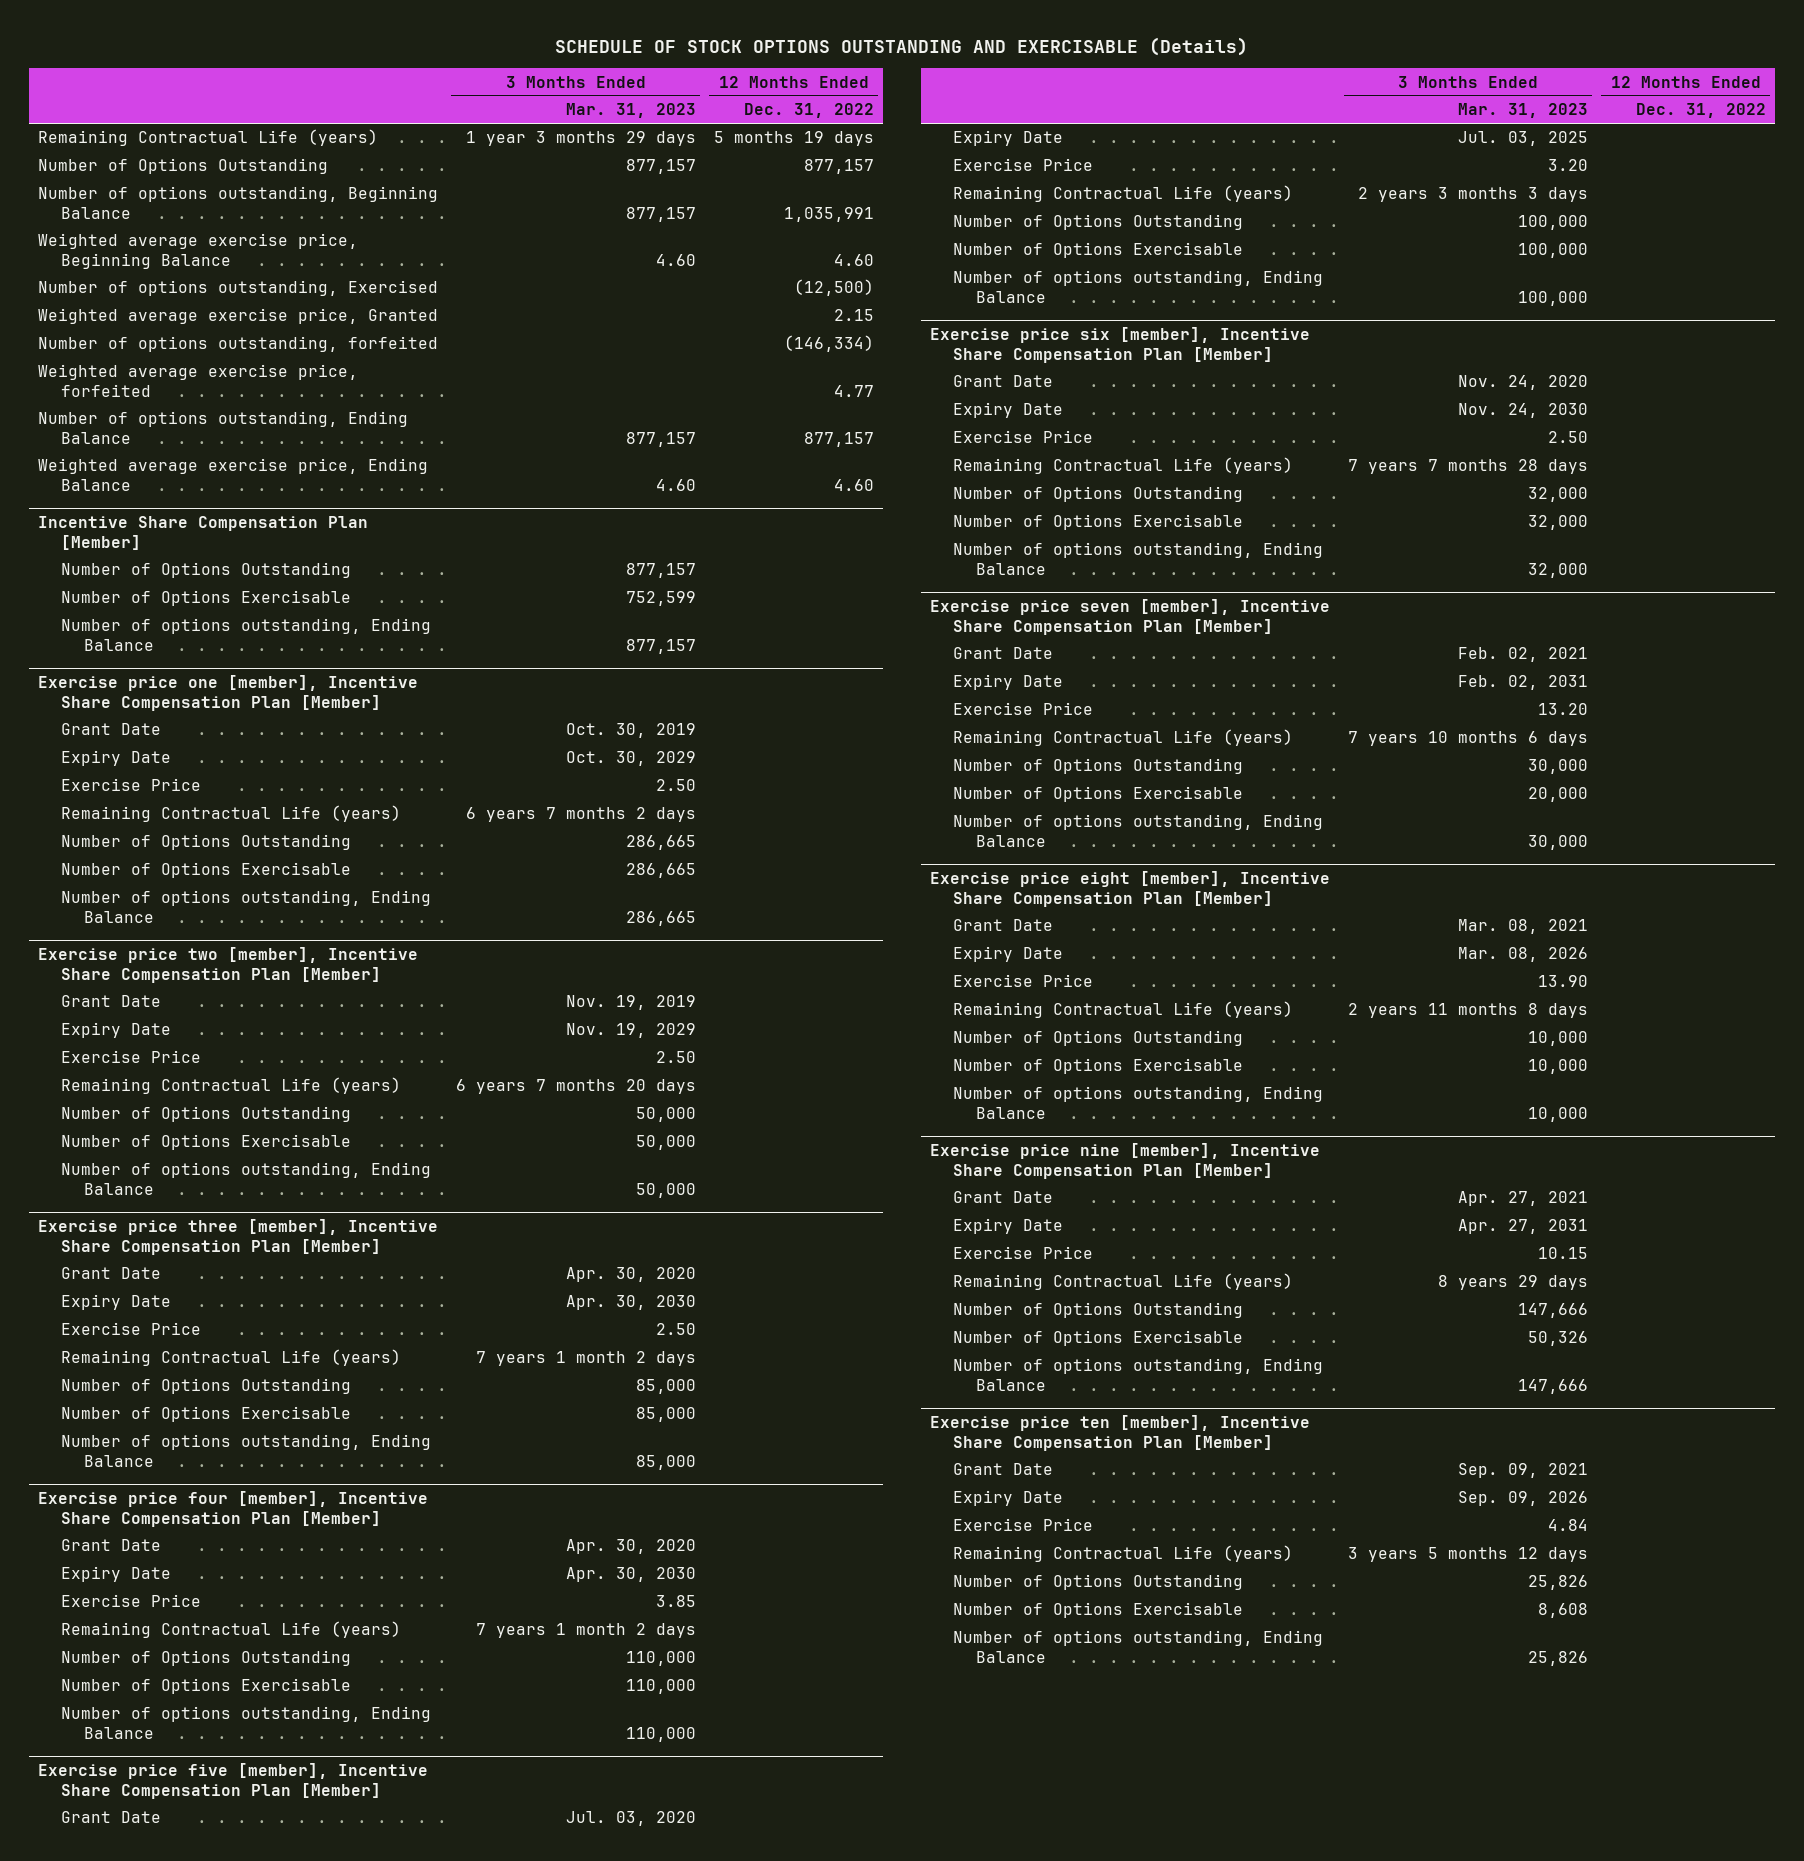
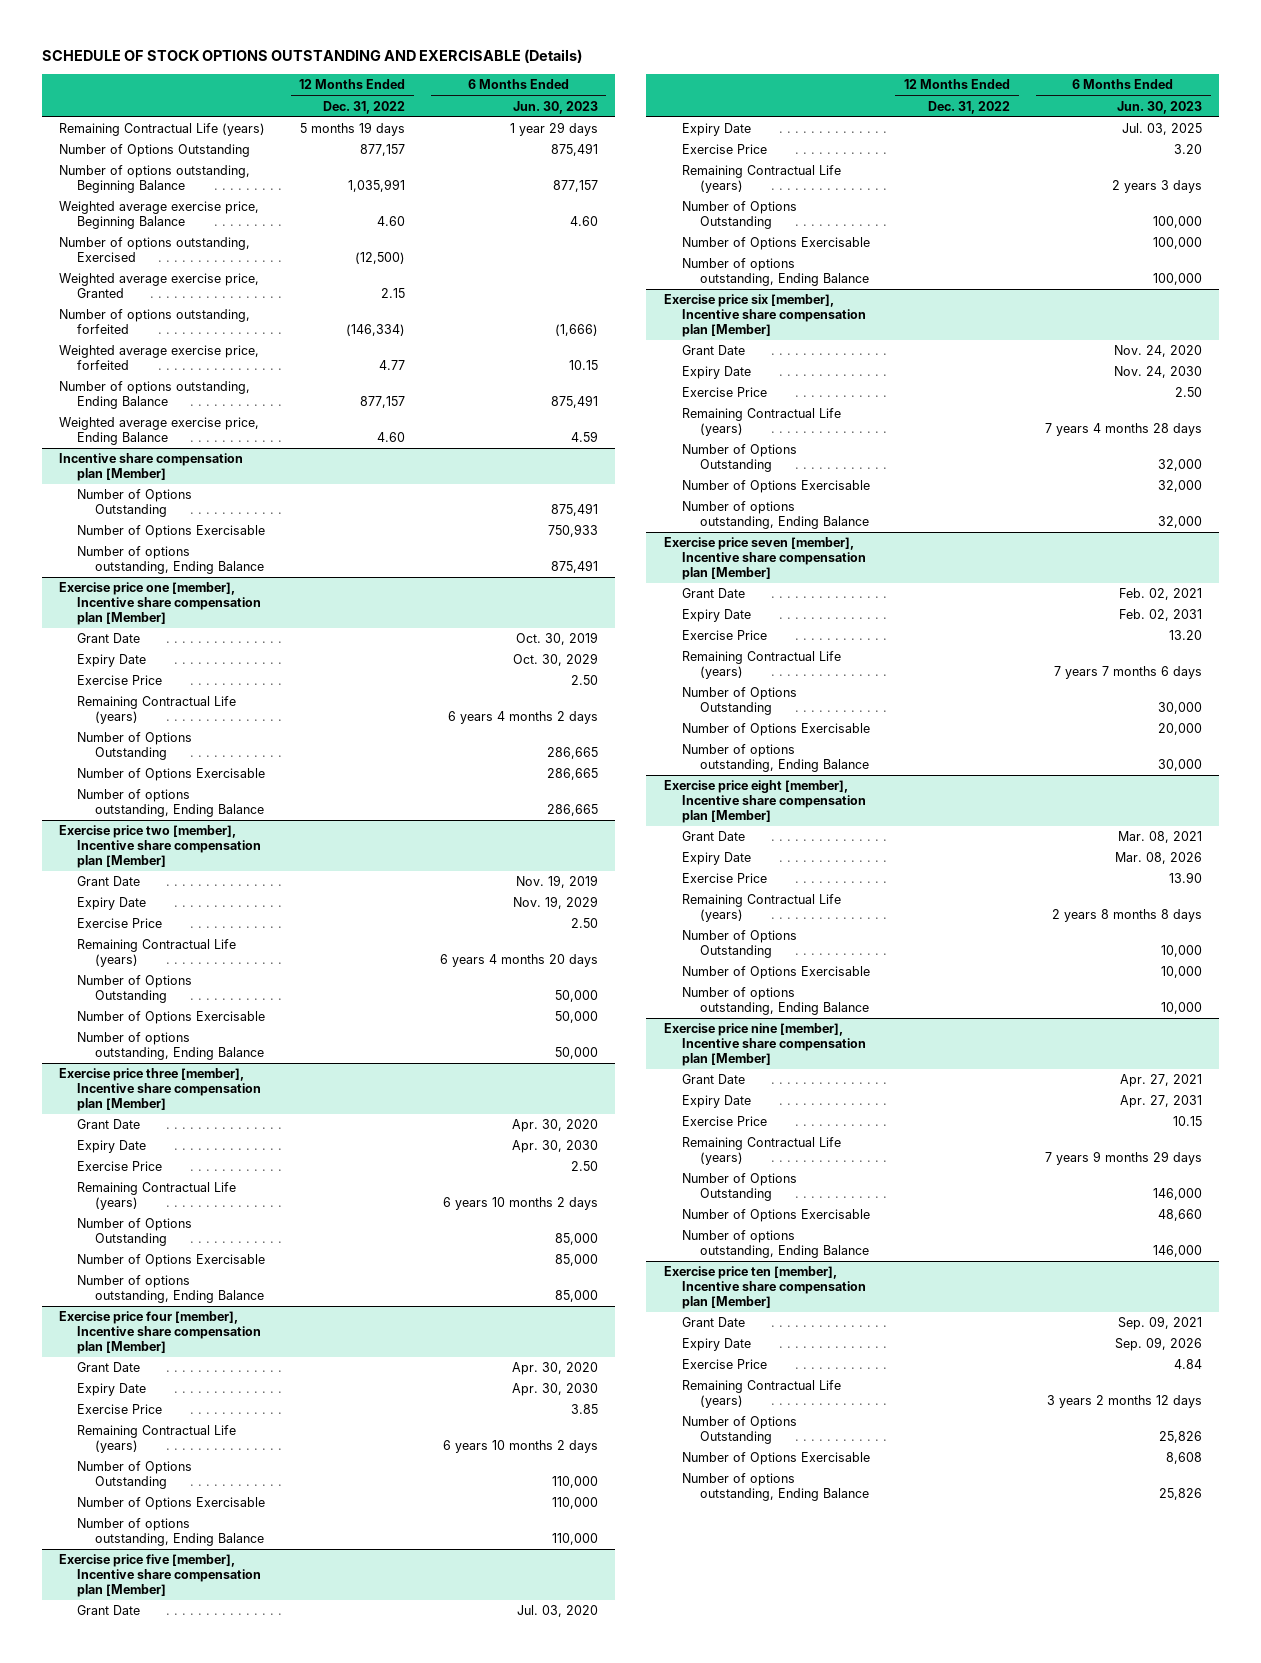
- | 3 Months Ended Mar. 31, 2023 | 12 Months Ended Dec. 31, 2022
+ | 12 Months Ended Dec. 31, 2022 | 6 Months Ended Jun. 30, 2023
- Incentive Share Compensation Plan [Member]
+ Incentive share compensation plan [Member]
- Exercise price one [member], Incentive Share Compensation Plan [Member]
+ Exercise price one [member], Incentive share compensation plan [Member]
- Exercise price two [member], Incentive Share Compensation Plan [Member]
+ Exercise price two [member], Incentive share compensation plan [Member]
- Exercise price three [member], Incentive Share Compensation Plan [Member]
+ Exercise price three [member], Incentive share compensation plan [Member]
- Exercise price four [member], Incentive Share Compensation Plan [Member]
+ Exercise price four [member], Incentive share compensation plan [Member]
- Exercise price five [member], Incentive Share Compensation Plan [Member]
+ Exercise price five [member], Incentive share compensation plan [Member]
- Exercise price six [member], Incentive Share Compensation Plan [Member]
+ Exercise price six [member], Incentive share compensation plan [Member]
- Exercise price seven [member], Incentive Share Compensation Plan [Member]
+ Exercise price seven [member], Incentive share compensation plan [Member]
- Exercise price eight [member], Incentive Share Compensation Plan [Member]
+ Exercise price eight [member], Incentive share compensation plan [Member]
- Exercise price nine [member], Incentive Share Compensation Plan [Member]
+ Exercise price nine [member], Incentive share compensation plan [Member]
- Exercise price ten [member], Incentive Share Compensation Plan [Member]
+ Exercise price ten [member], Incentive share compensation plan [Member]

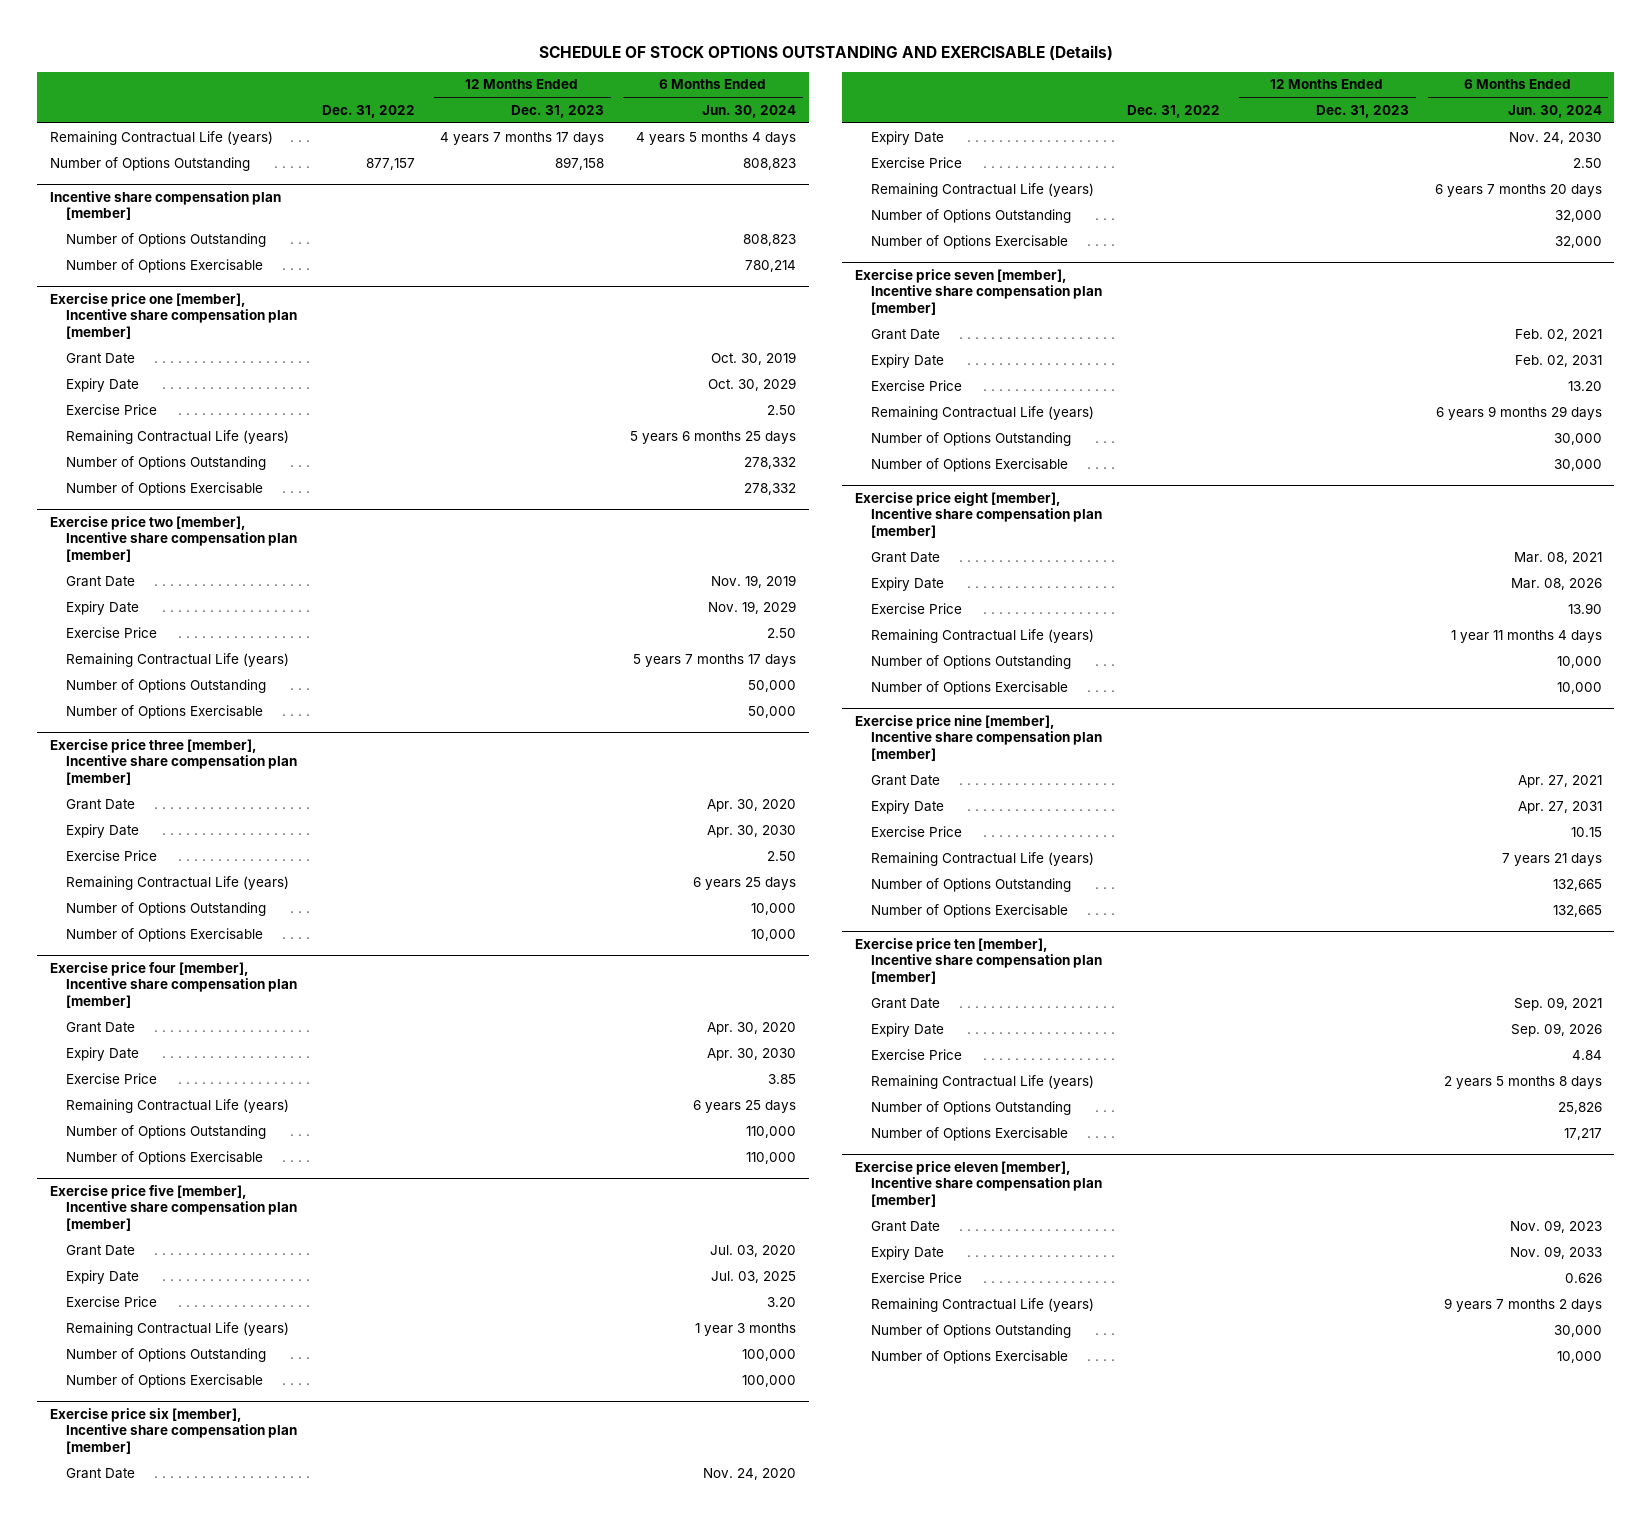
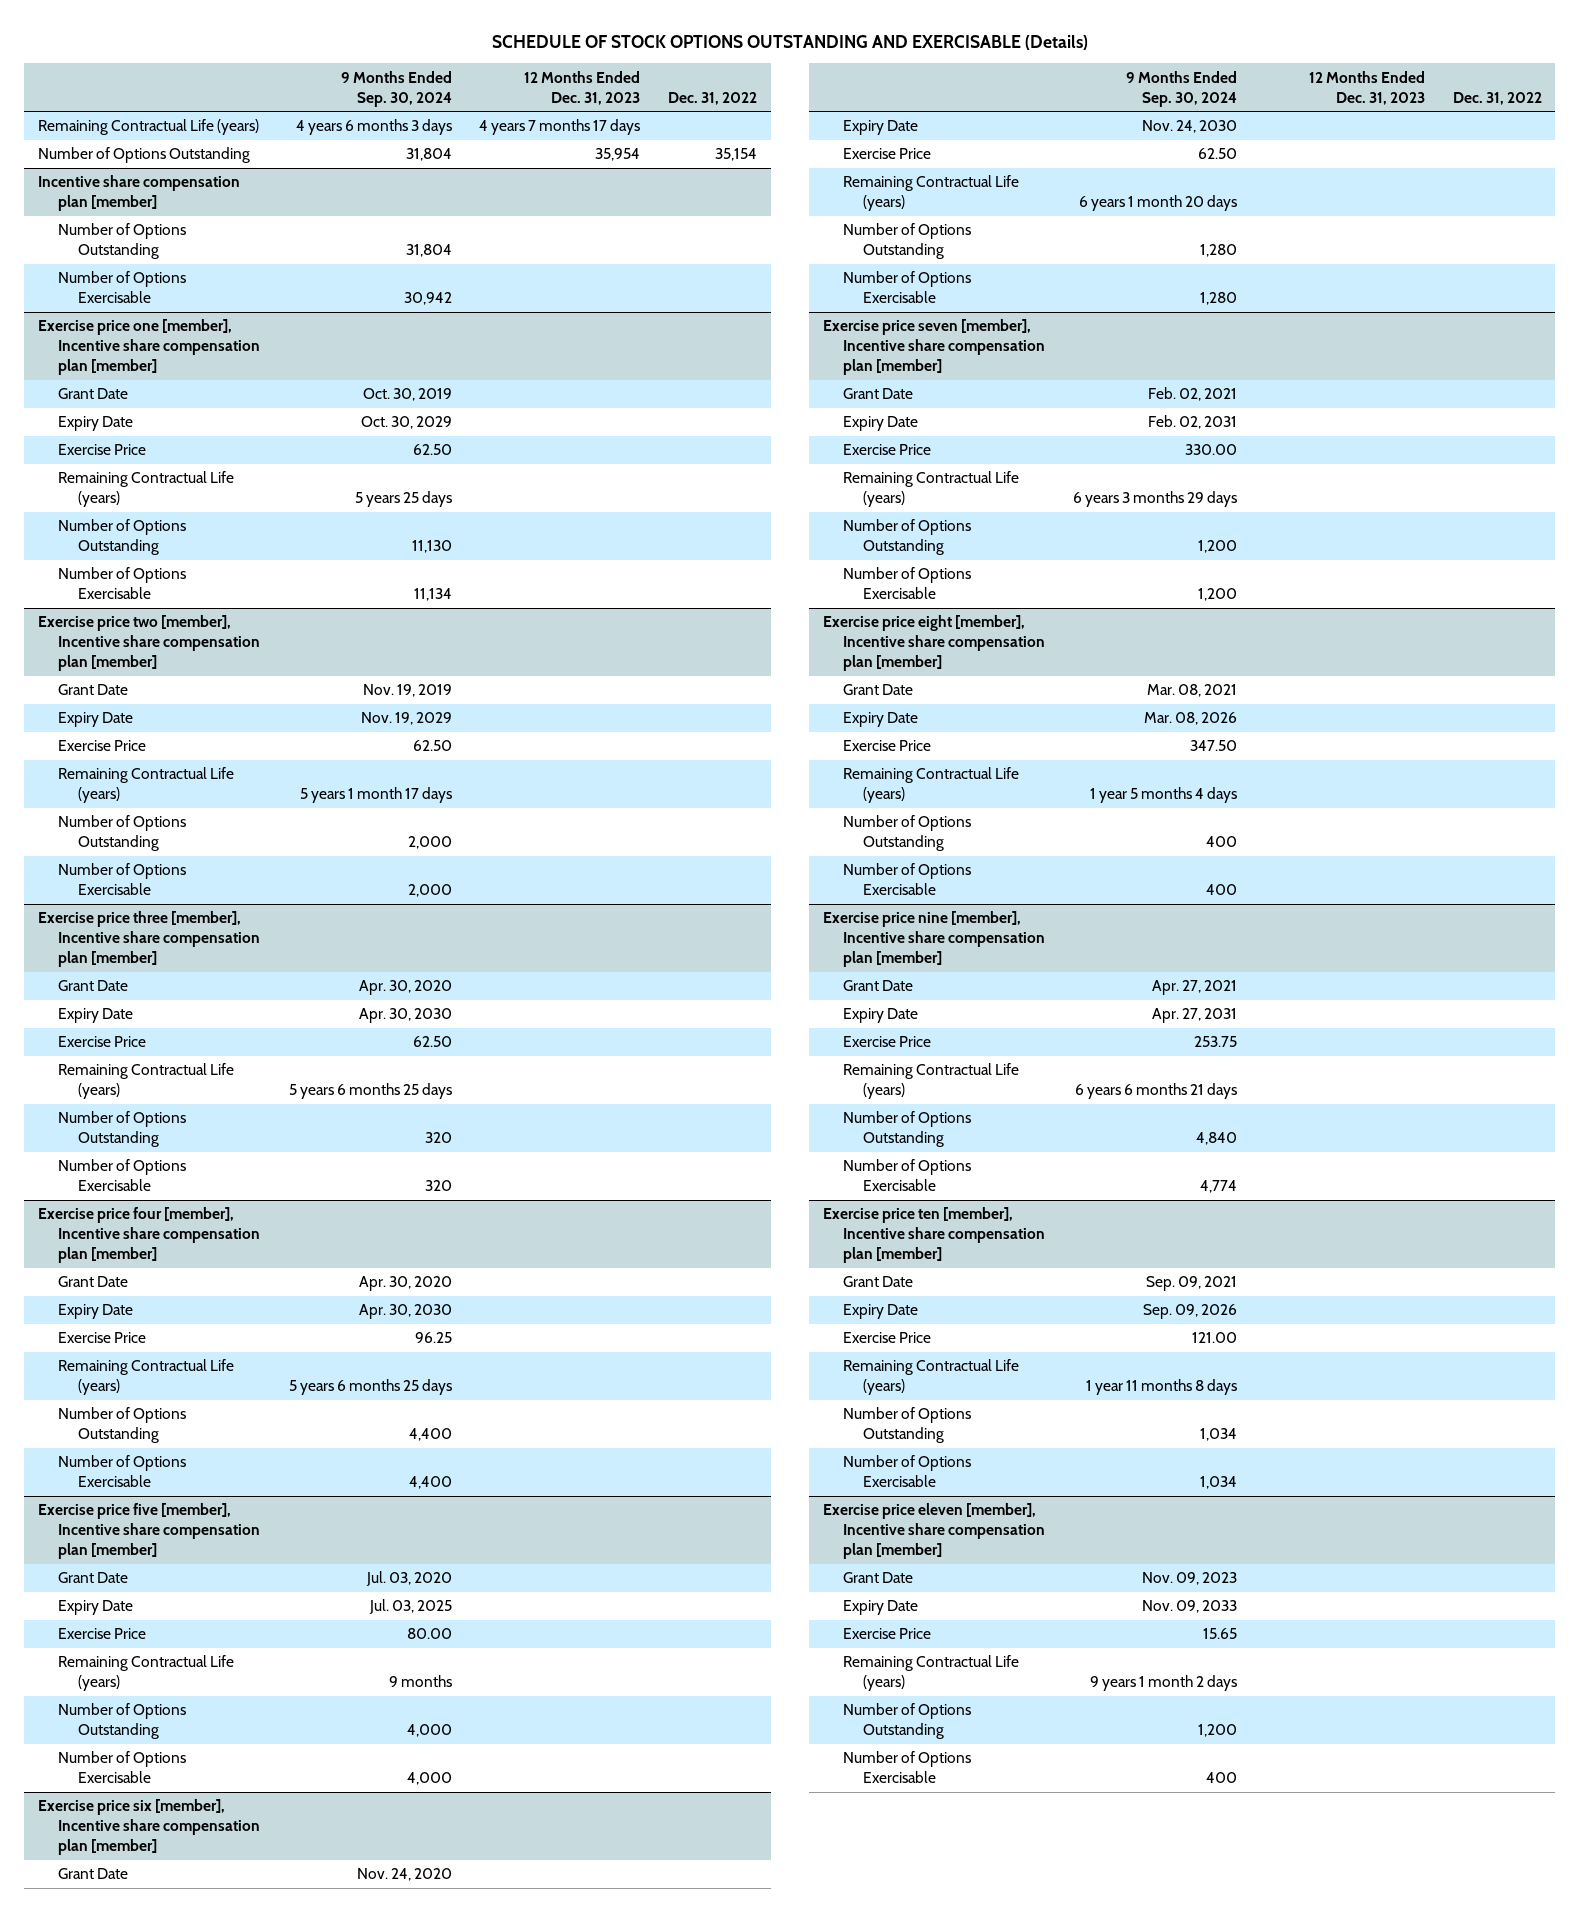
- | Dec. 31, 2022 | 12 Months Ended Dec. 31, 2023 | 6 Months Ended Jun. 30, 2024
+ | 9 Months Ended Sep. 30, 2024 | 12 Months Ended Dec. 31, 2023 | Dec. 31, 2022
- Number of Options Outstanding | 877,157 | 897,158 | 808,823
+ Number of Options Outstanding | 31,804 | 35,954 | 35,154

